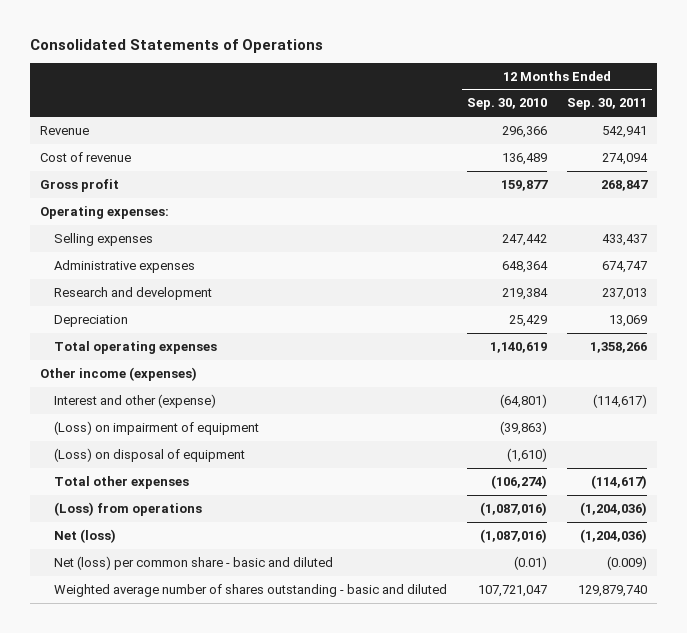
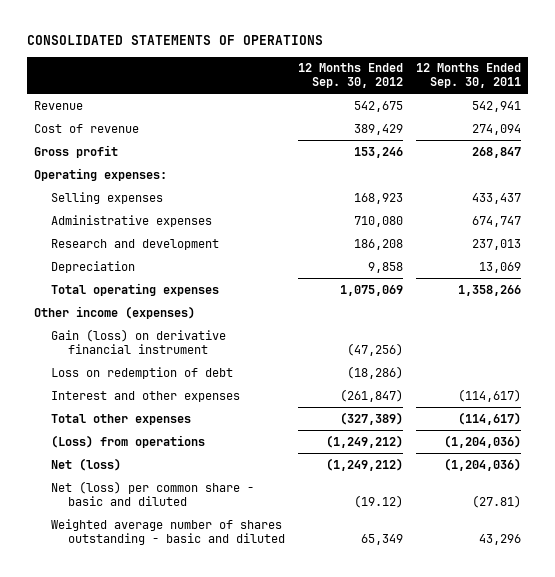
- Consolidated Statements of Operations
+ CONSOLIDATED STATEMENTS OF OPERATIONS
- | 12 Months Ended Sep. 30, 2010 | 12 Months Ended Sep. 30, 2011
+ | 12 Months Ended Sep. 30, 2012 | 12 Months Ended Sep. 30, 2011
- Interest and other (expense) | (64,801) | (114,617)
- (Loss) on impairment of equipment | (39,863) |
- (Loss) on disposal of equipment | (1,610) |
+ Gain (loss) on derivative financial instrument | (47,256) |
+ Loss on redemption of debt | (18,286) |
+ Interest and other expenses | (261,847) | (114,617)
- Net (loss) per common share - basic and diluted | (0.01) | (0.009)
- Weighted average number of shares outstanding - basic and diluted | 107,721,047 | 129,879,740
+ Net (loss) per common share - basic and diluted | (19.12) | (27.81)
+ Weighted average number of shares outstanding - basic and diluted | 65,349 | 43,296

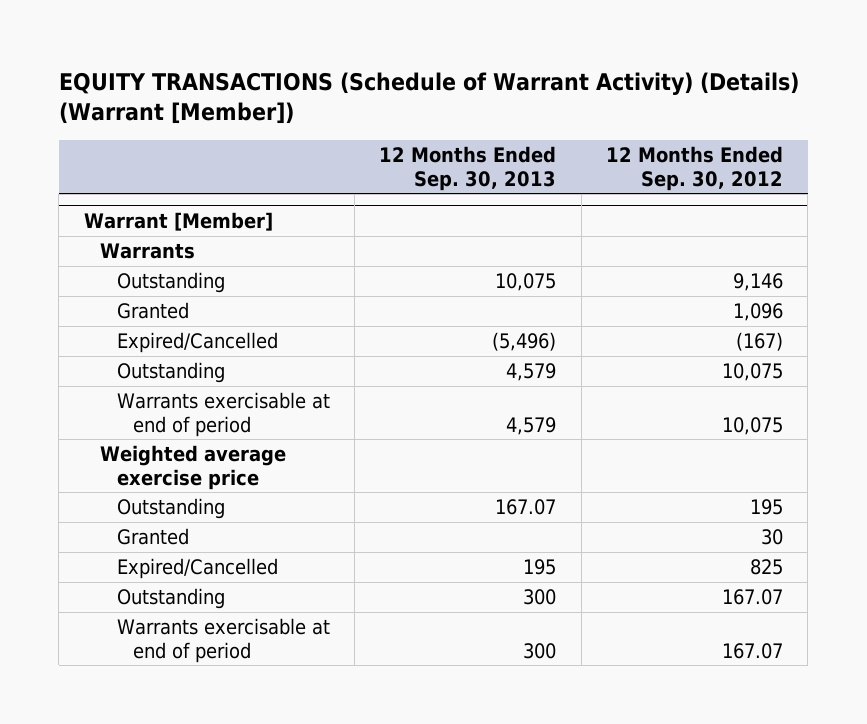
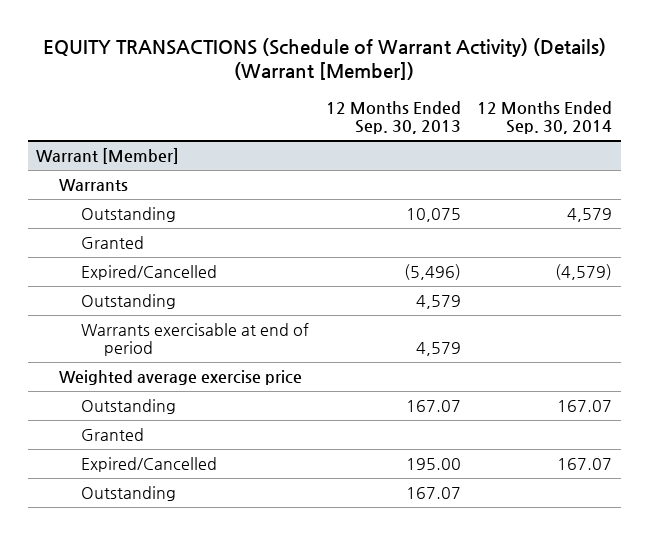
- | 12 Months Ended Sep. 30, 2013 | 12 Months Ended Sep. 30, 2012
+ | 12 Months Ended Sep. 30, 2013 | 12 Months Ended Sep. 30, 2014
@ Warrant [Member]
- Expired/Cancelled | 195 | 825
- Outstanding | 300 | 167.07
- Warrants exercisable at end of period | 300 | 167.07
+ Expired/Cancelled | 195.00 | 167.07
+ Outstanding | 167.07 |

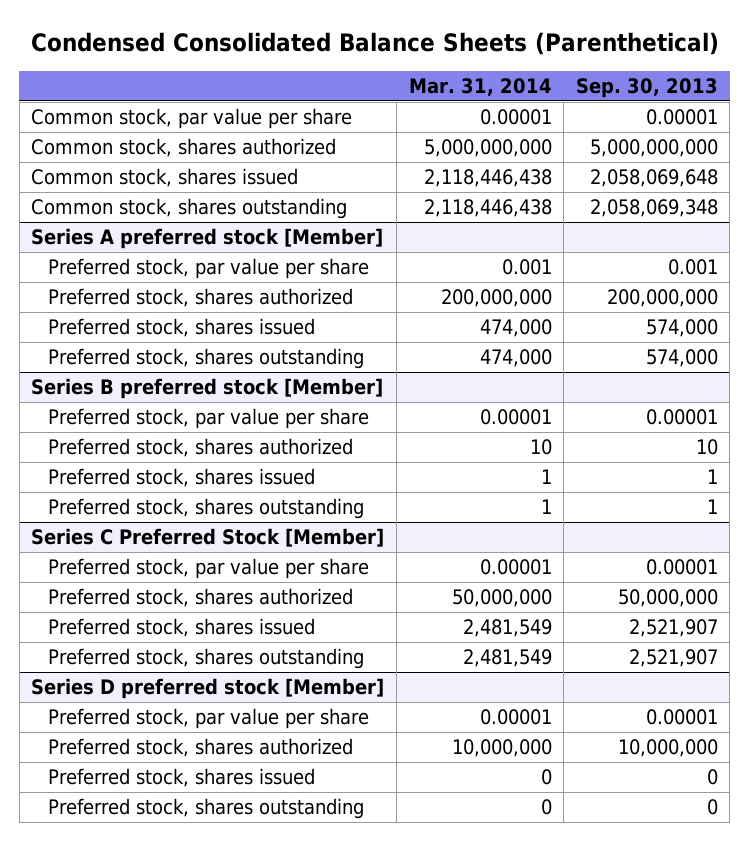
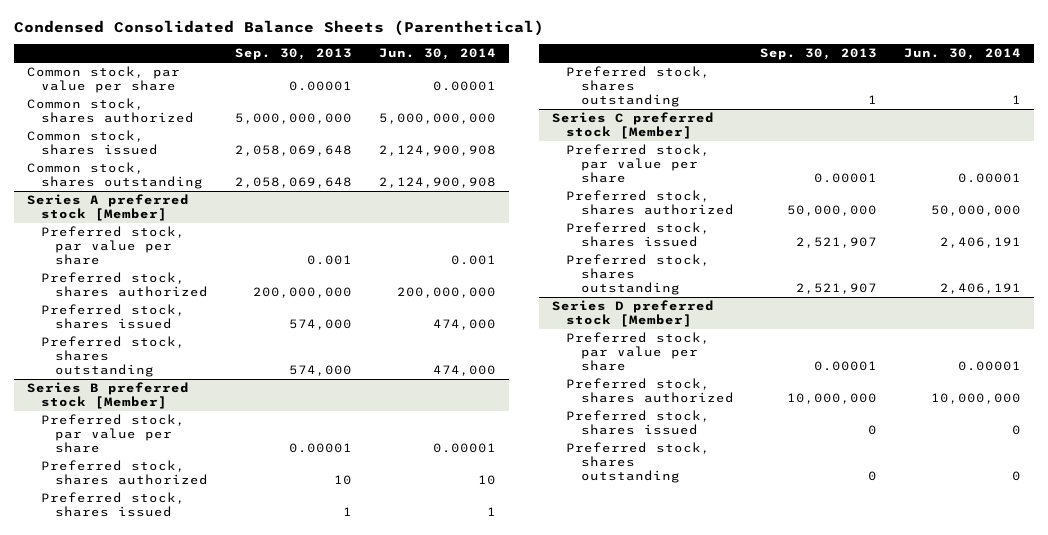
- | Mar. 31, 2014 | Sep. 30, 2013
+ | Sep. 30, 2013 | Jun. 30, 2014
- Common stock, shares outstanding | 2,118,446,438 | 2,058,069,348
+ Common stock, shares outstanding | 2,058,069,648 | 2,124,900,908
- Series C Preferred Stock [Member]
+ Series C preferred stock [Member]

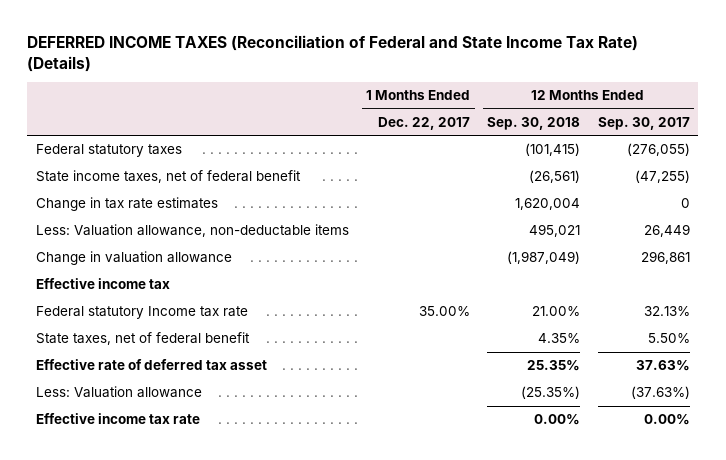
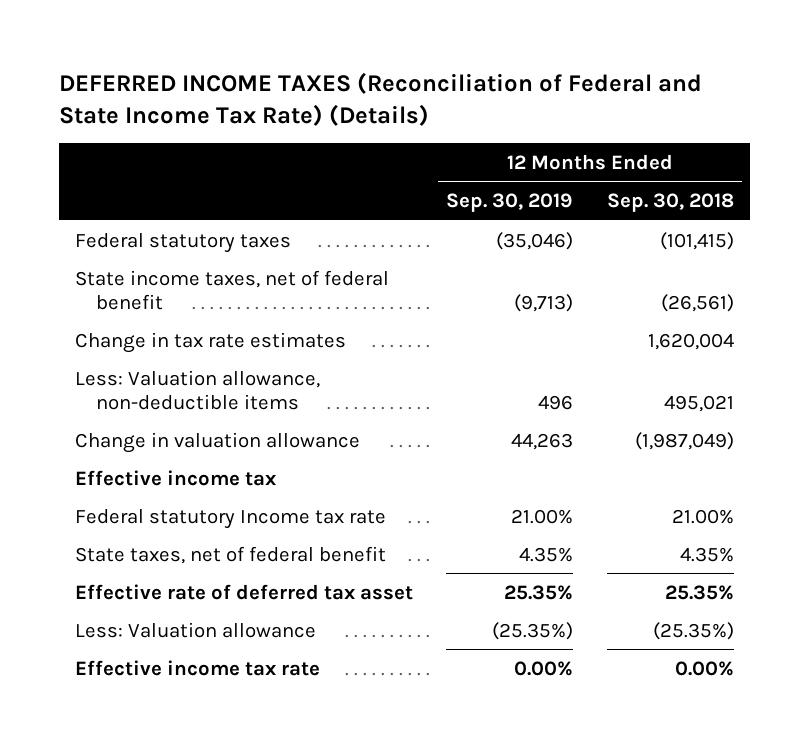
- | 1 Months Ended Dec. 22, 2017 | 12 Months Ended Sep. 30, 2018 | 12 Months Ended Sep. 30, 2017
+ | 12 Months Ended Sep. 30, 2019 | 12 Months Ended Sep. 30, 2018
- Less: Valuation allowance, non-deductable items | | 495,021 | 26,449
+ Less: Valuation allowance, non-deductible items | 496 | 495,021

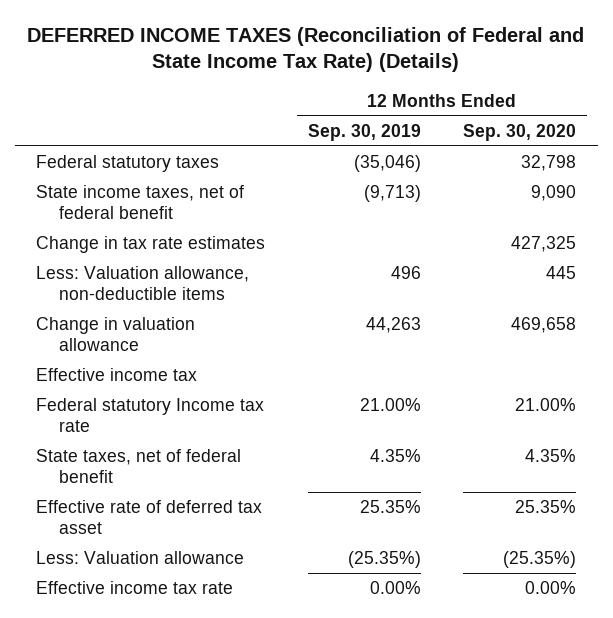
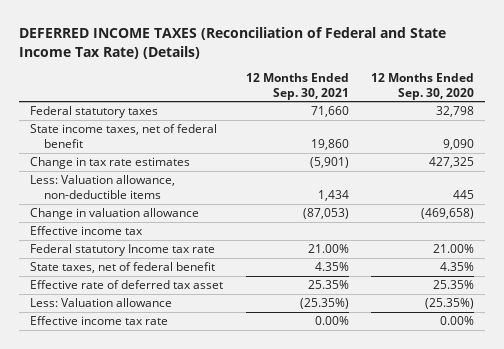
- | 12 Months Ended Sep. 30, 2019 | 12 Months Ended Sep. 30, 2020
+ | 12 Months Ended Sep. 30, 2021 | 12 Months Ended Sep. 30, 2020
- Change in valuation allowance | 44,263 | 469,658
+ Change in valuation allowance | (87,053) | (469,658)

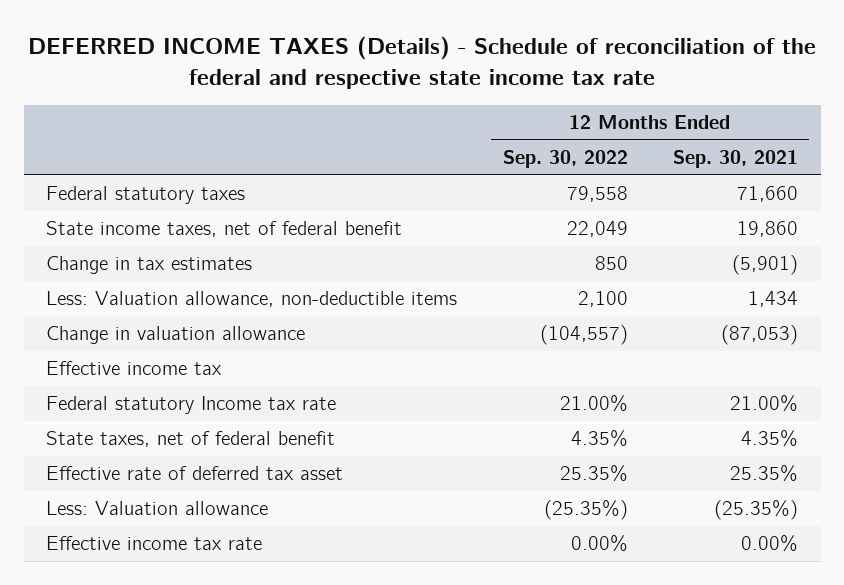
- DEFERRED INCOME TAXES (Reconciliation of Federal and State Income Tax Rate) (Details)
+ DEFERRED INCOME TAXES (Details) - Schedule of reconciliation of the federal and respective state income tax rate
- | 12 Months Ended Sep. 30, 2021 | 12 Months Ended Sep. 30, 2020
+ | 12 Months Ended Sep. 30, 2022 | 12 Months Ended Sep. 30, 2021
- Change in tax rate estimates | (5,901) | 427,325
+ Change in tax estimates | 850 | (5,901)

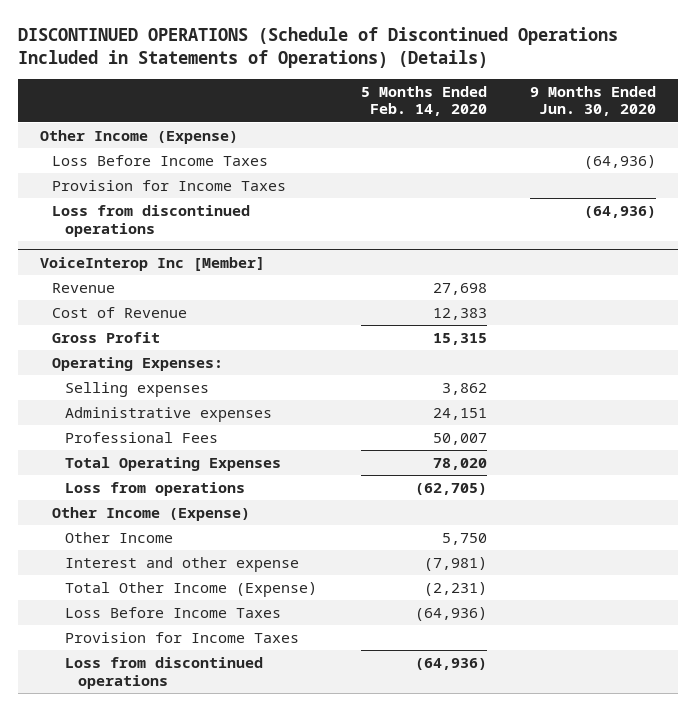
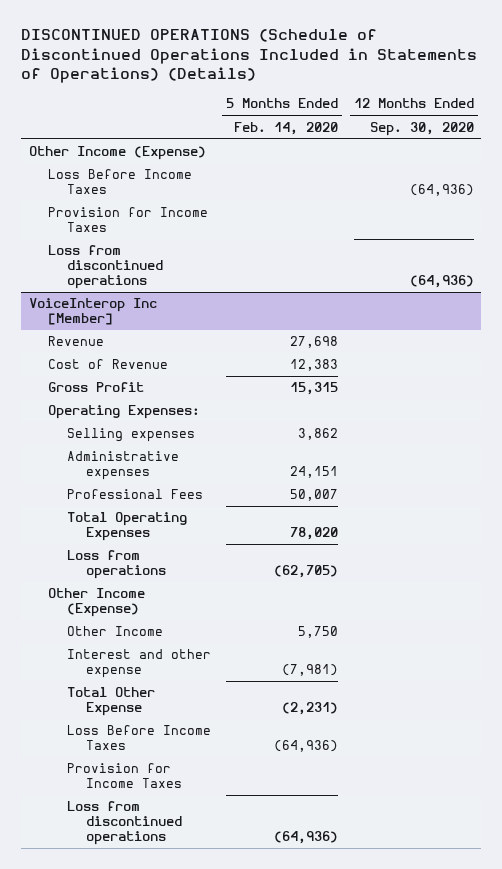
- | 5 Months Ended Feb. 14, 2020 | 9 Months Ended Jun. 30, 2020
+ | 5 Months Ended Feb. 14, 2020 | 12 Months Ended Sep. 30, 2020
@ VoiceInterop Inc [Member]
- Total Other Income (Expense) | (2,231) |
+ Total Other Expense | (2,231) |

